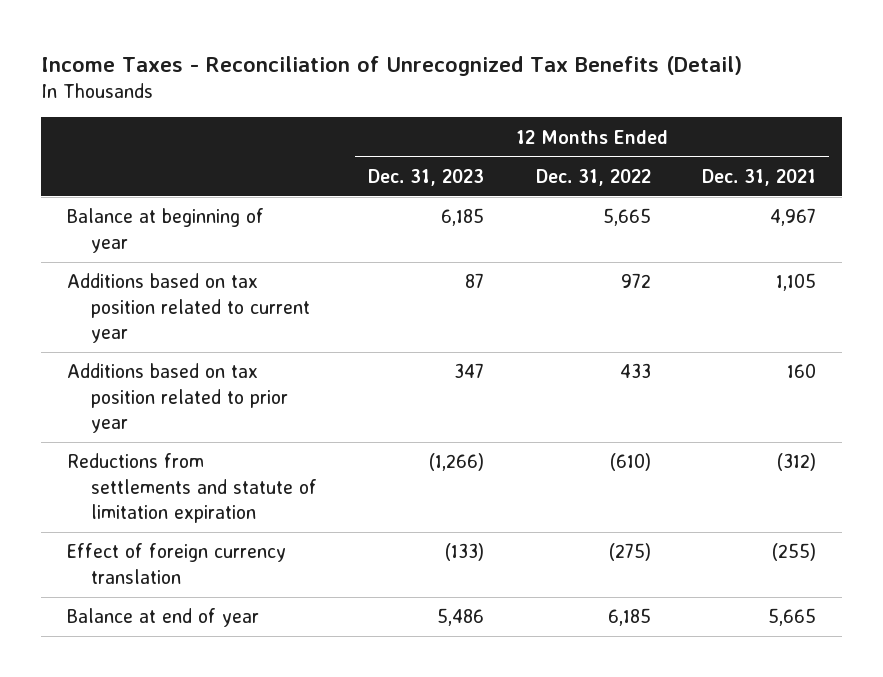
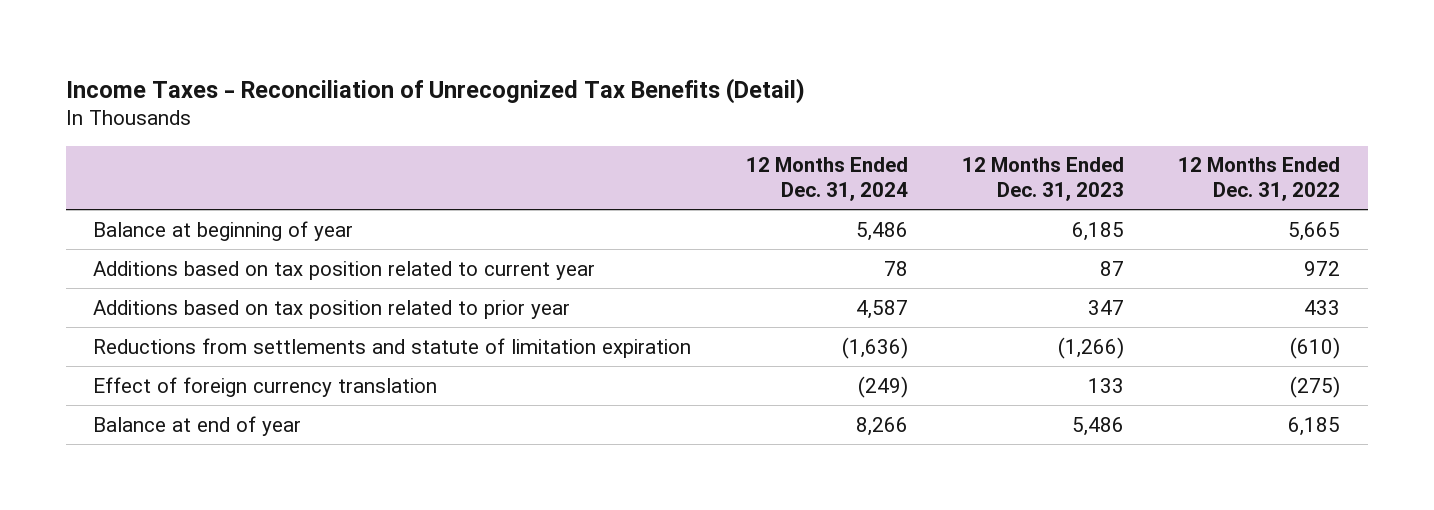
- | 12 Months Ended Dec. 31, 2023 | 12 Months Ended Dec. 31, 2022 | 12 Months Ended Dec. 31, 2021
+ | 12 Months Ended Dec. 31, 2024 | 12 Months Ended Dec. 31, 2023 | 12 Months Ended Dec. 31, 2022
- Effect of foreign currency translation | (133) | (275) | (255)
+ Effect of foreign currency translation | (249) | 133 | (275)

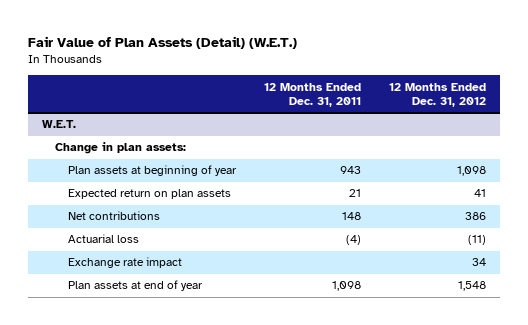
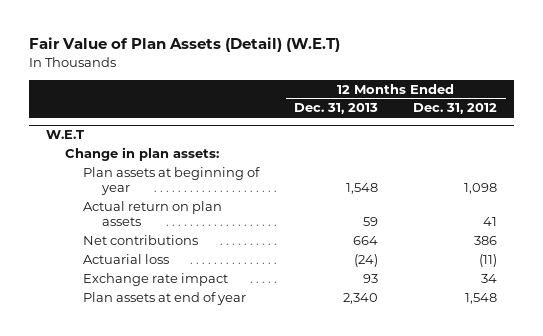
- Fair Value of Plan Assets (Detail) (W.E.T.)
+ Fair Value of Plan Assets (Detail) (W.E.T)
- | 12 Months Ended Dec. 31, 2011 | 12 Months Ended Dec. 31, 2012
+ | 12 Months Ended Dec. 31, 2013 | 12 Months Ended Dec. 31, 2012
- W.E.T.
+ W.E.T
- Expected return on plan assets | 21 | 41
+ Actual return on plan assets | 59 | 41

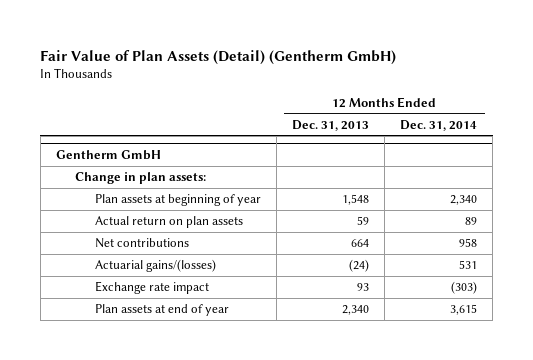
- Fair Value of Plan Assets (Detail) (W.E.T)
+ Fair Value of Plan Assets (Detail) (Gentherm GmbH)
- | 12 Months Ended Dec. 31, 2013 | 12 Months Ended Dec. 31, 2012
+ | 12 Months Ended Dec. 31, 2013 | 12 Months Ended Dec. 31, 2014
- W.E.T
+ Gentherm GmbH
- Actuarial loss | (24) | (11)
+ Actuarial gains/(losses) | (24) | 531

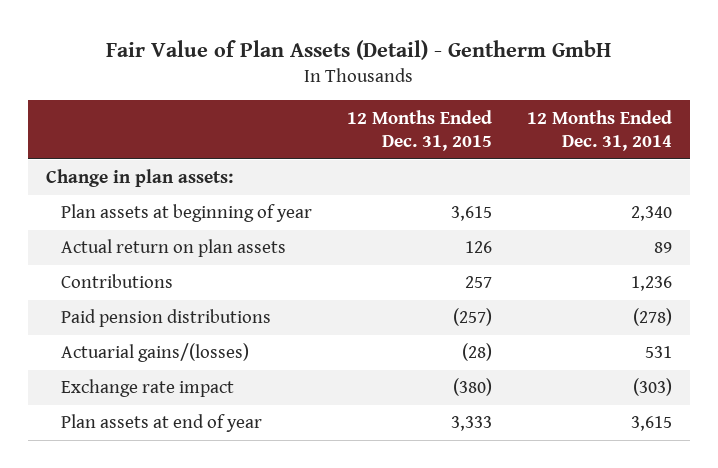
- Fair Value of Plan Assets (Detail) (Gentherm GmbH)
+ Fair Value of Plan Assets (Detail) - Gentherm GmbH
- | 12 Months Ended Dec. 31, 2013 | 12 Months Ended Dec. 31, 2014
+ | 12 Months Ended Dec. 31, 2015 | 12 Months Ended Dec. 31, 2014
- Gentherm GmbH
- Net contributions | 664 | 958
+ Contributions | 257 | 1,236
+ Paid pension distributions | (257) | (278)

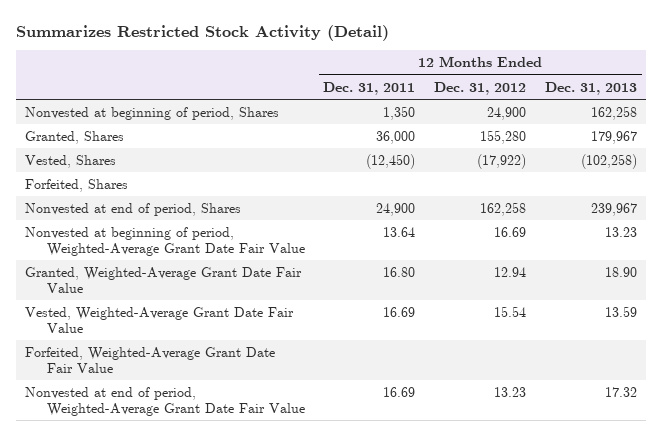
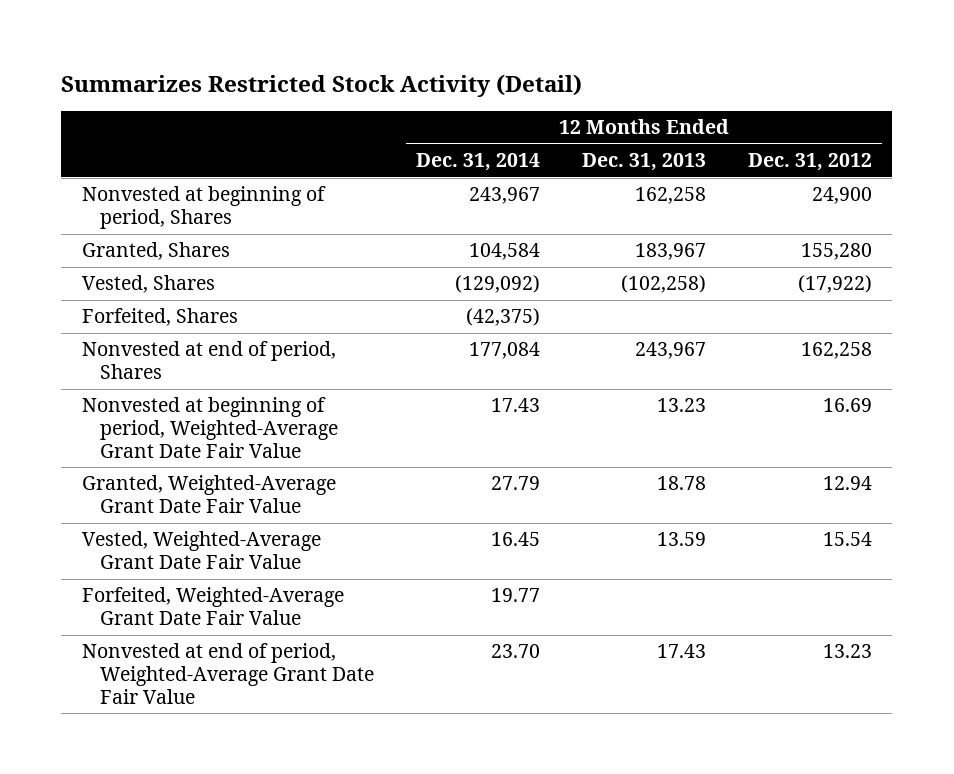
- | 12 Months Ended Dec. 31, 2011 | 12 Months Ended Dec. 31, 2012 | 12 Months Ended Dec. 31, 2013
+ | 12 Months Ended Dec. 31, 2014 | 12 Months Ended Dec. 31, 2013 | 12 Months Ended Dec. 31, 2012
- Granted, Shares | 36,000 | 155,280 | 179,967
+ Granted, Shares | 104,584 | 183,967 | 155,280
- Nonvested at end of period, Shares | 24,900 | 162,258 | 239,967
+ Nonvested at end of period, Shares | 177,084 | 243,967 | 162,258
- Granted, Weighted-Average Grant Date Fair Value | 16.80 | 12.94 | 18.90
+ Granted, Weighted-Average Grant Date Fair Value | 27.79 | 18.78 | 12.94
- Nonvested at end of period, Weighted-Average Grant Date Fair Value | 16.69 | 13.23 | 17.32
+ Nonvested at end of period, Weighted-Average Grant Date Fair Value | 23.70 | 17.43 | 13.23

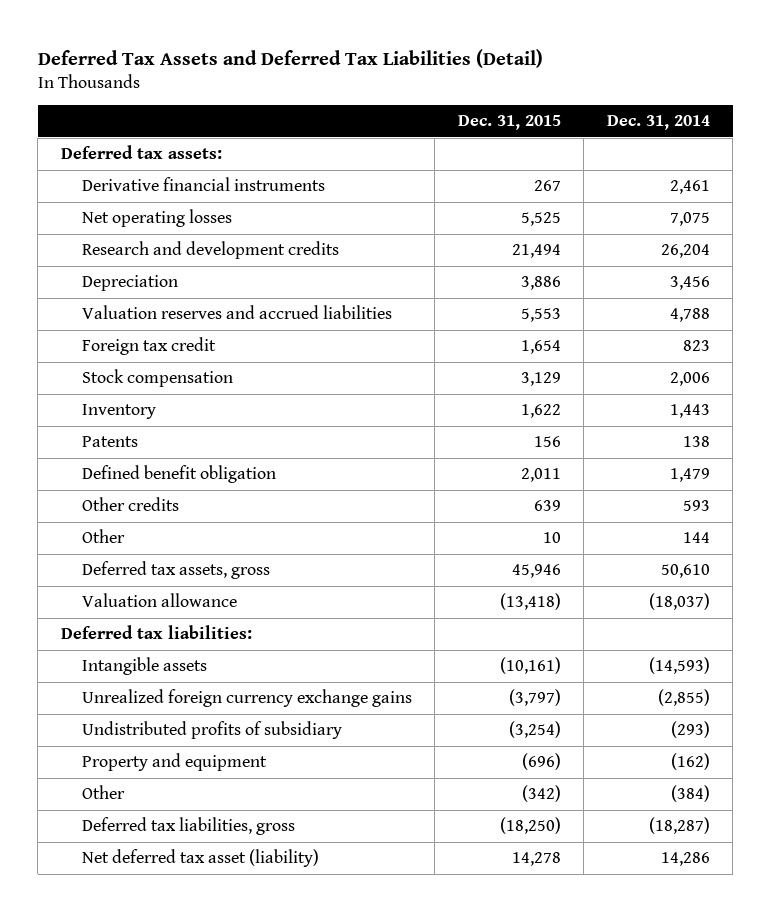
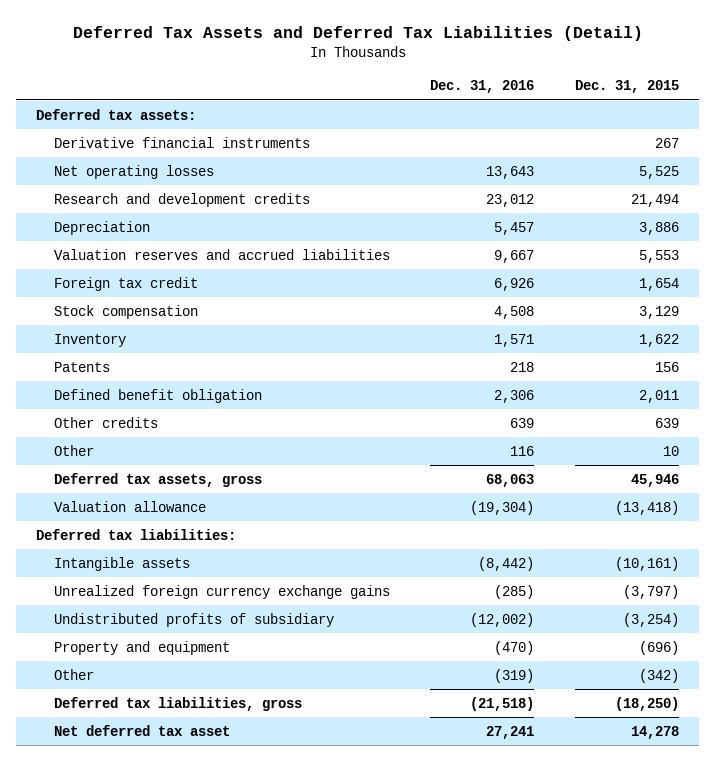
- | Dec. 31, 2015 | Dec. 31, 2014
+ | Dec. 31, 2016 | Dec. 31, 2015
- Net deferred tax asset (liability) | 14,278 | 14,286
+ Net deferred tax asset | 27,241 | 14,278

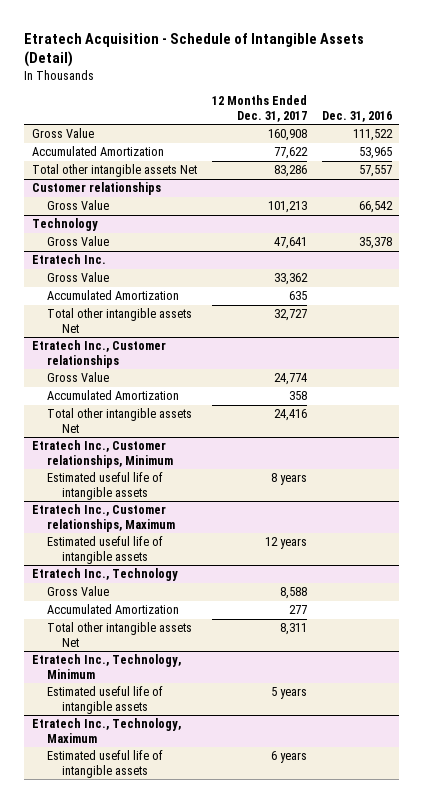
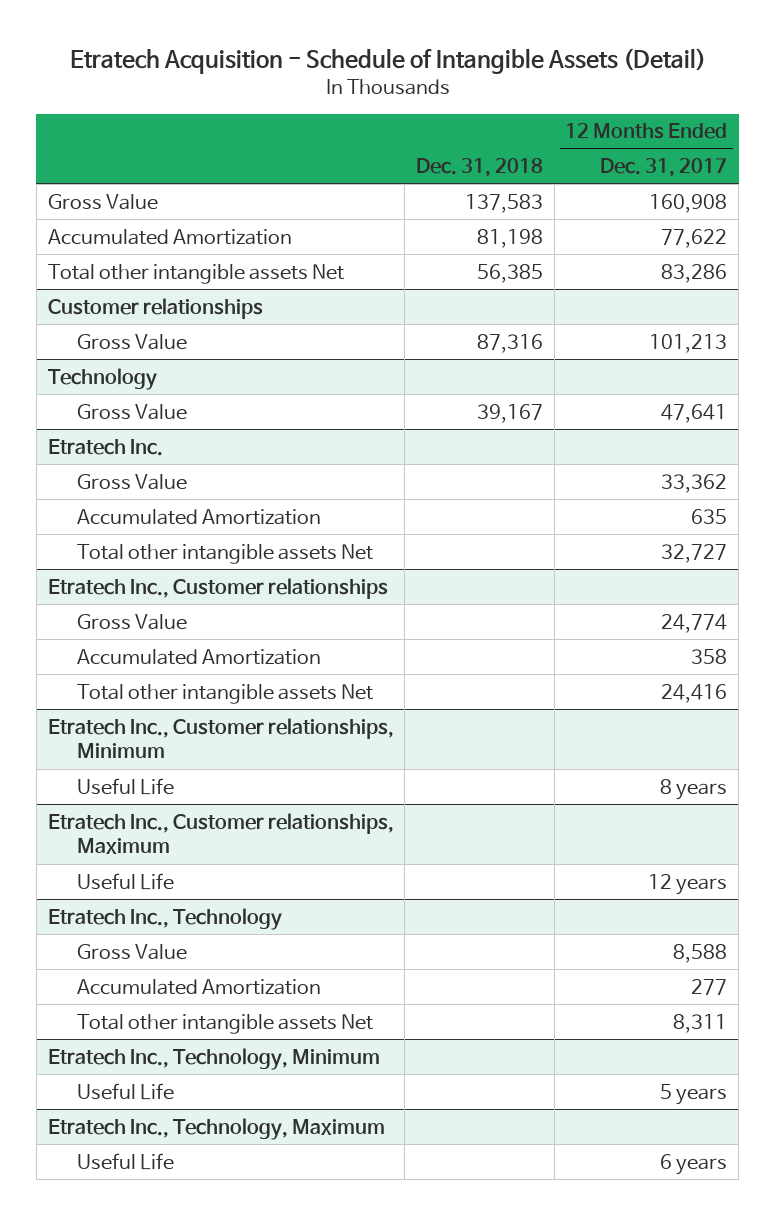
- | 12 Months Ended Dec. 31, 2017 | Dec. 31, 2016
+ | Dec. 31, 2018 | 12 Months Ended Dec. 31, 2017
@ Etratech Inc., Customer relationships, Minimum
- Estimated useful life of intangible assets | 8 years |
+ Useful Life | | 8 years
@ Etratech Inc., Customer relationships, Maximum
- Estimated useful life of intangible assets | 12 years |
+ Useful Life | | 12 years
@ Etratech Inc., Technology, Minimum
- Estimated useful life of intangible assets | 5 years |
+ Useful Life | | 5 years
@ Etratech Inc., Technology, Maximum
- Estimated useful life of intangible assets | 6 years |
+ Useful Life | | 6 years

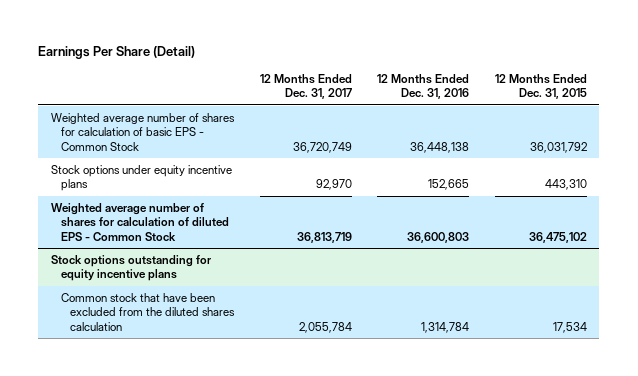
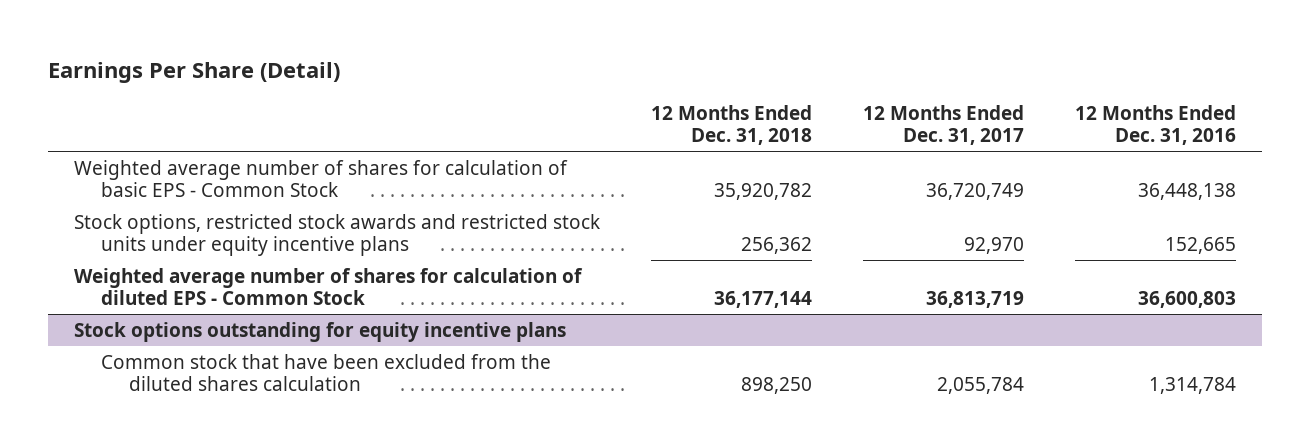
- | 12 Months Ended Dec. 31, 2017 | 12 Months Ended Dec. 31, 2016 | 12 Months Ended Dec. 31, 2015
+ | 12 Months Ended Dec. 31, 2018 | 12 Months Ended Dec. 31, 2017 | 12 Months Ended Dec. 31, 2016
- Stock options under equity incentive plans | 92,970 | 152,665 | 443,310
+ Stock options, restricted stock awards and restricted stock units under equity incentive plans | 256,362 | 92,970 | 152,665

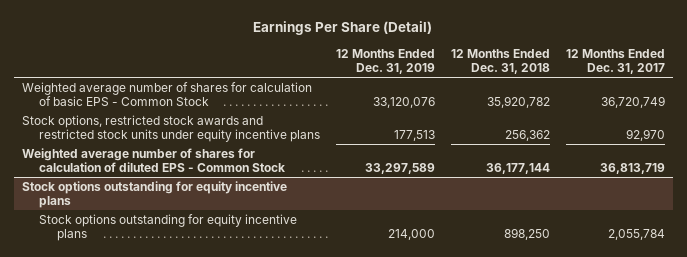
- | 12 Months Ended Dec. 31, 2018 | 12 Months Ended Dec. 31, 2017 | 12 Months Ended Dec. 31, 2016
+ | 12 Months Ended Dec. 31, 2019 | 12 Months Ended Dec. 31, 2018 | 12 Months Ended Dec. 31, 2017
@ Stock options outstanding for equity incentive plans
- Common stock that have been excluded from the diluted shares calculation | 898,250 | 2,055,784 | 1,314,784
+ Stock options outstanding for equity incentive plans | 214,000 | 898,250 | 2,055,784

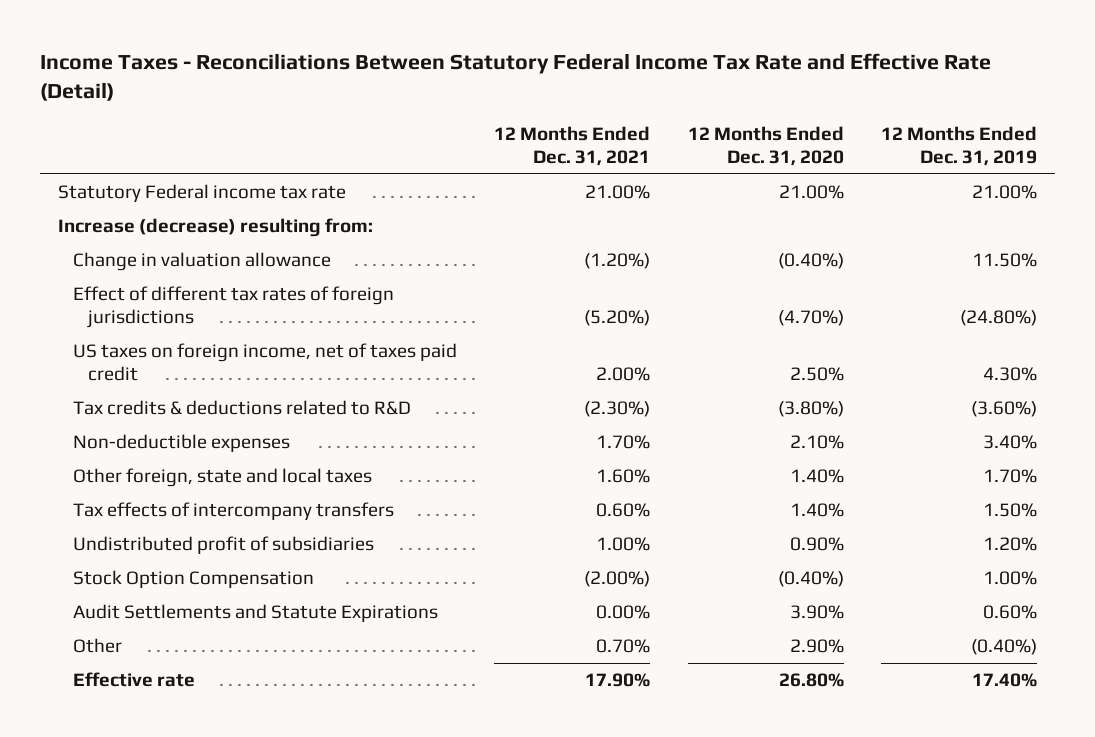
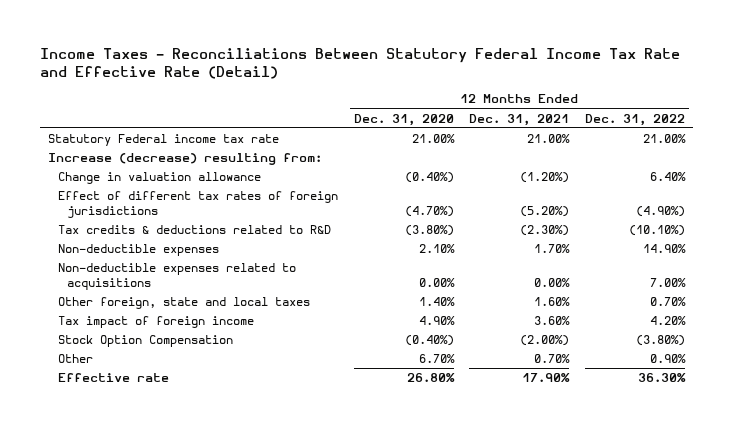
- | 12 Months Ended Dec. 31, 2021 | 12 Months Ended Dec. 31, 2020 | 12 Months Ended Dec. 31, 2019
+ | 12 Months Ended Dec. 31, 2020 | 12 Months Ended Dec. 31, 2021 | 12 Months Ended Dec. 31, 2022
- US taxes on foreign income, net of taxes paid credit | 2.00% | 2.50% | 4.30%
+ Non-deductible expenses related to acquisitions | 0.00% | 0.00% | 7.00%
- Tax effects of intercompany transfers | 0.60% | 1.40% | 1.50%
- Undistributed profit of subsidiaries | 1.00% | 0.90% | 1.20%
+ Tax impact of foreign income | 4.90% | 3.60% | 4.20%
- Audit Settlements and Statute Expirations | 0.00% | 3.90% | 0.60%
- Other | 0.70% | 2.90% | (0.40%)
+ Other | 6.70% | 0.70% | 0.90%

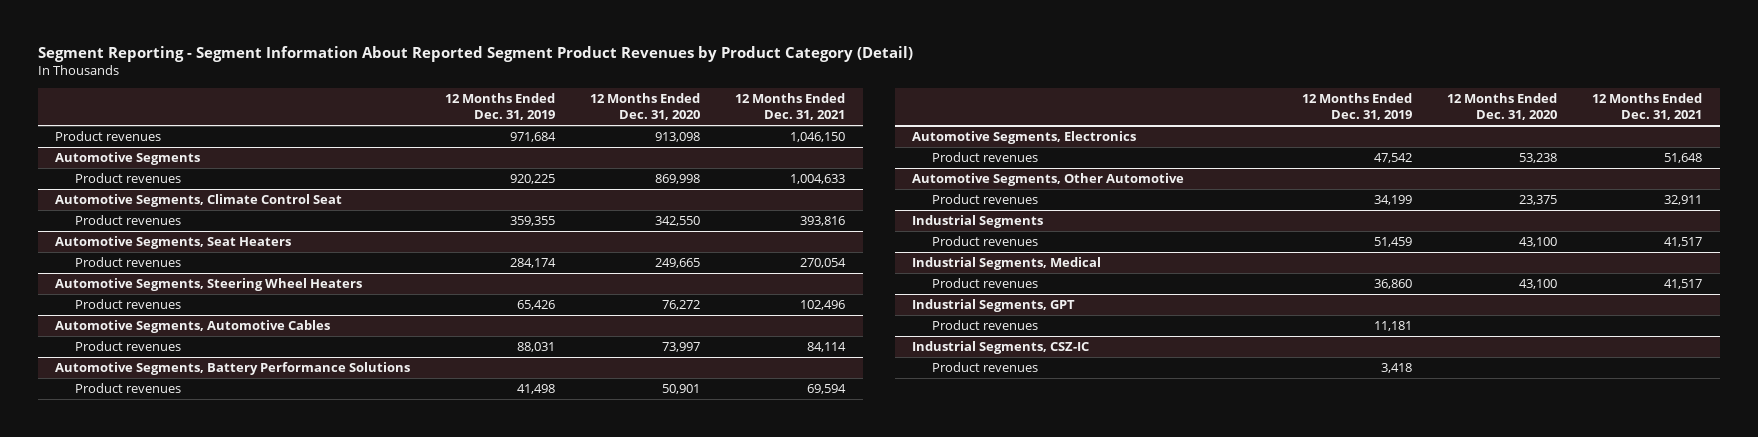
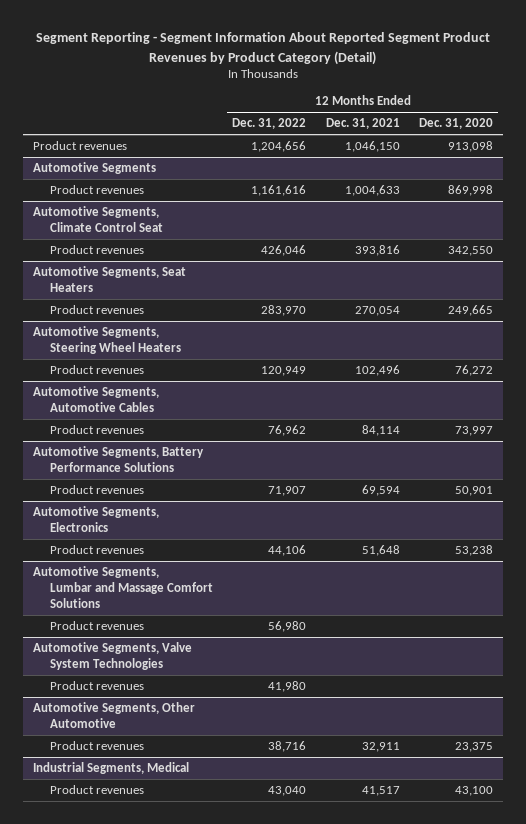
- | 12 Months Ended Dec. 31, 2019 | 12 Months Ended Dec. 31, 2020 | 12 Months Ended Dec. 31, 2021
+ | 12 Months Ended Dec. 31, 2022 | 12 Months Ended Dec. 31, 2021 | 12 Months Ended Dec. 31, 2020
+ Automotive Segments, Lumbar and Massage Comfort Solutions
+ Product revenues | 56,980 | |
+ Automotive Segments, Valve System Technologies
+ Product revenues | 41,980 | |
- Industrial Segments
- Product revenues | 51,459 | 43,100 | 41,517
- Industrial Segments, GPT
- Product revenues | 11,181 | |
- Industrial Segments, CSZ-IC
- Product revenues | 3,418 | |

